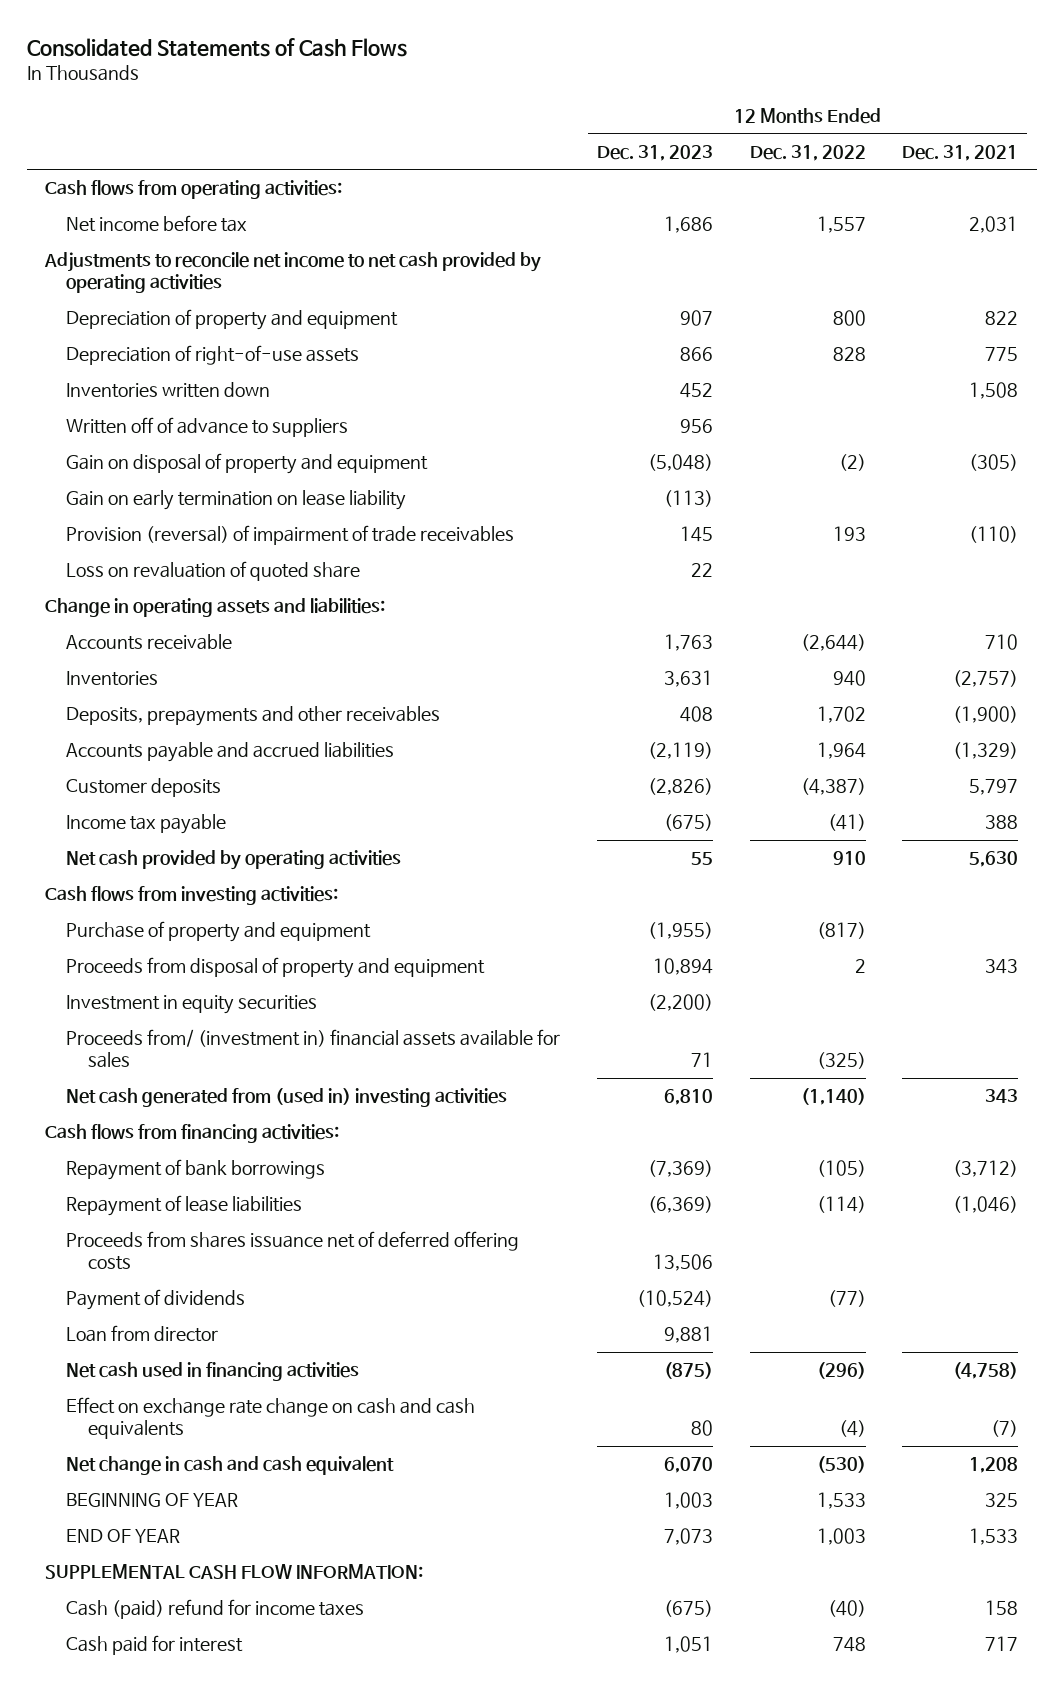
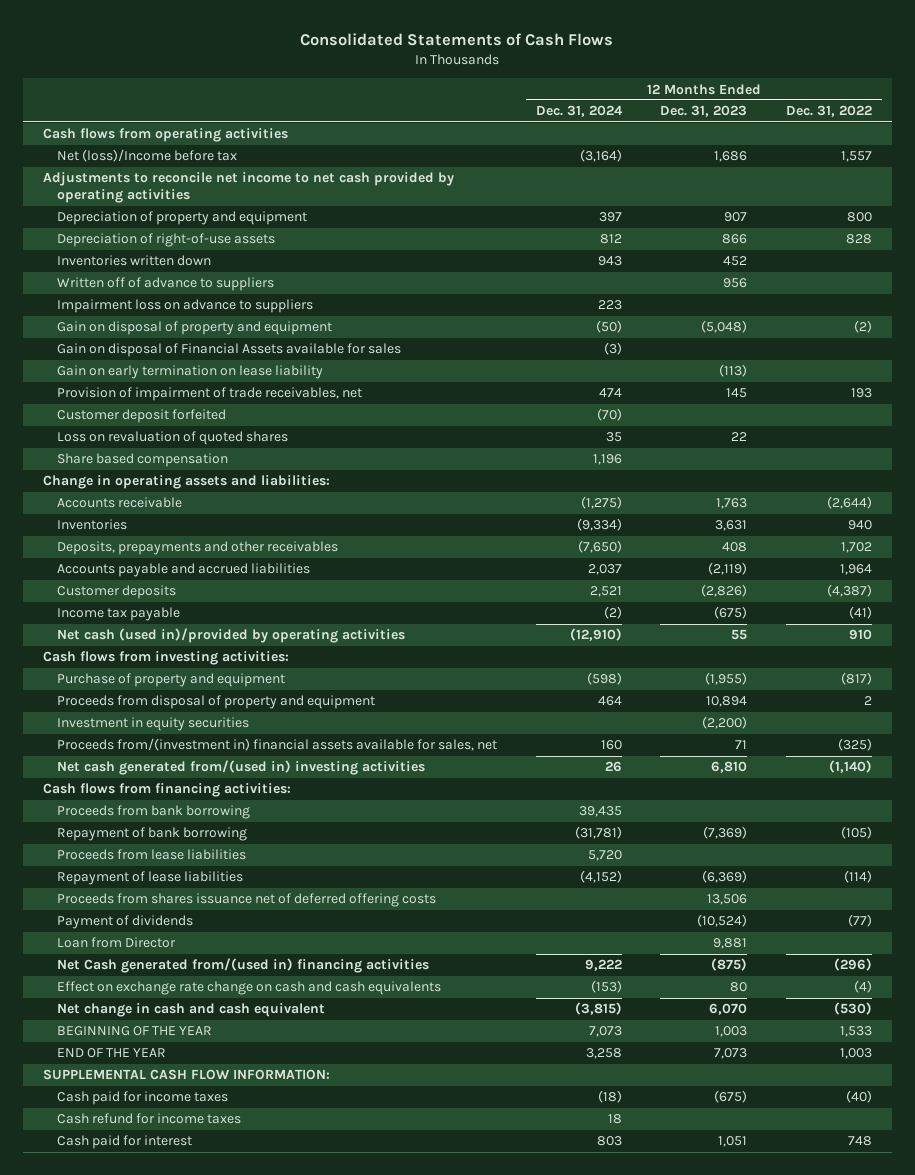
- | 12 Months Ended Dec. 31, 2023 | 12 Months Ended Dec. 31, 2022 | 12 Months Ended Dec. 31, 2021
+ | 12 Months Ended Dec. 31, 2024 | 12 Months Ended Dec. 31, 2023 | 12 Months Ended Dec. 31, 2022
- Cash flows from operating activities:
- Net income before tax | 1,686 | 1,557 | 2,031
+ Cash flows from operating activities
+ Net (loss)/Income before tax | (3,164) | 1,686 | 1,557
+ Impairment loss on advance to suppliers | 223 | |
+ Gain on disposal of Financial Assets available for sales | (3) | |
- Provision (reversal) of impairment of trade receivables | 145 | 193 | (110)
- Loss on revaluation of quoted share | 22 | |
+ Provision of impairment of trade receivables, net | 474 | 145 | 193
+ Customer deposit forfeited | (70) | |
+ Loss on revaluation of quoted shares | 35 | 22 |
+ Share based compensation | 1,196 | |
- Net cash provided by operating activities | 55 | 910 | 5,630
+ Net cash (used in)/provided by operating activities | (12,910) | 55 | 910
- Proceeds from/ (investment in) financial assets available for sales | 71 | (325) |
- Net cash generated from (used in) investing activities | 6,810 | (1,140) | 343
+ Proceeds from/(investment in) financial assets available for sales, net | 160 | 71 | (325)
+ Net cash generated from/(used in) investing activities | 26 | 6,810 | (1,140)
- Repayment of bank borrowings | (7,369) | (105) | (3,712)
+ Proceeds from bank borrowing | 39,435 | |
+ Repayment of bank borrowing | (31,781) | (7,369) | (105)
+ Proceeds from lease liabilities | 5,720 | |
- Loan from director | 9,881 | |
- Net cash used in financing activities | (875) | (296) | (4,758)
+ Loan from Director | | 9,881 |
+ Net Cash generated from/(used in) financing activities | 9,222 | (875) | (296)
- BEGINNING OF YEAR | 1,003 | 1,533 | 325
- END OF YEAR | 7,073 | 1,003 | 1,533
+ BEGINNING OF THE YEAR | 7,073 | 1,003 | 1,533
+ END OF THE YEAR | 3,258 | 7,073 | 1,003
- Cash (paid) refund for income taxes | (675) | (40) | 158
+ Cash paid for income taxes | (18) | (675) | (40)
+ Cash refund for income taxes | 18 | |

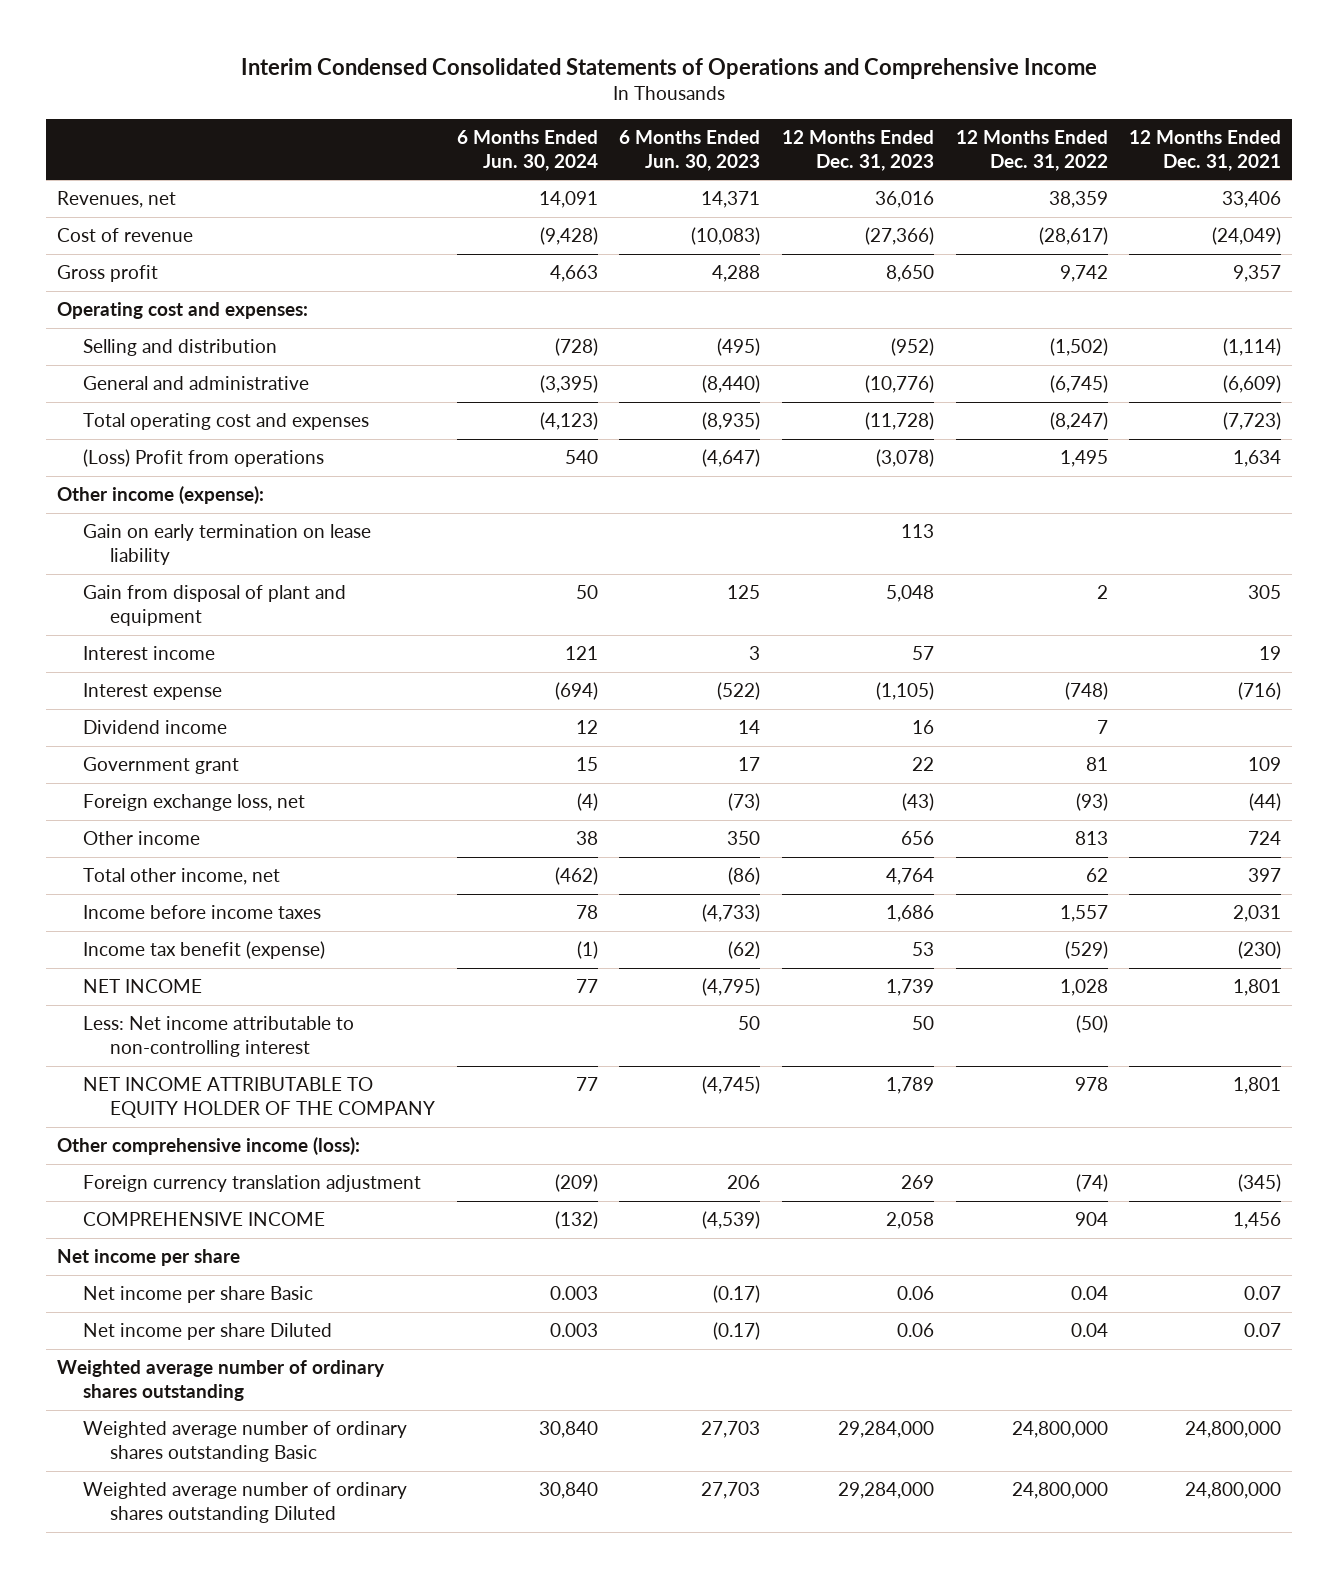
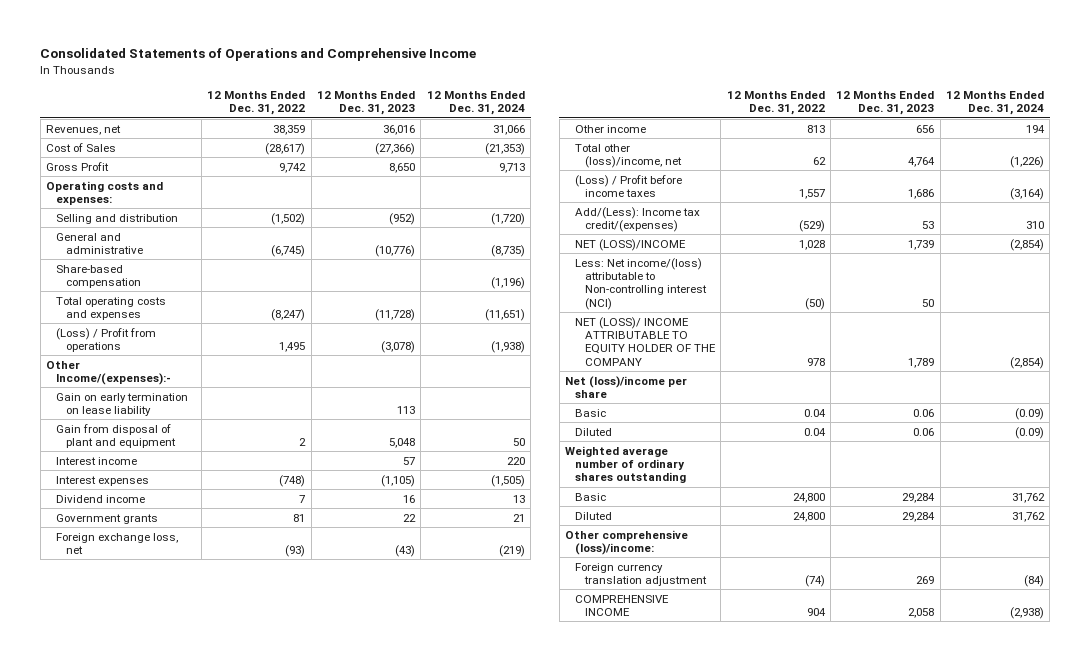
- Interim Condensed Consolidated Statements of Operations and Comprehensive Income
+ Consolidated Statements of Operations and Comprehensive Income
- | 6 Months Ended Jun. 30, 2024 | 6 Months Ended Jun. 30, 2023 | 12 Months Ended Dec. 31, 2023 | 12 Months Ended Dec. 31, 2022 | 12 Months Ended Dec. 31, 2021
+ | 12 Months Ended Dec. 31, 2022 | 12 Months Ended Dec. 31, 2023 | 12 Months Ended Dec. 31, 2024
- Cost of revenue | (9,428) | (10,083) | (27,366) | (28,617) | (24,049)
- Gross profit | 4,663 | 4,288 | 8,650 | 9,742 | 9,357
- Operating cost and expenses:
+ Cost of Sales | (28,617) | (27,366) | (21,353)
+ Gross Profit | 9,742 | 8,650 | 9,713
+ Operating costs and expenses:
- Total operating cost and expenses | (4,123) | (8,935) | (11,728) | (8,247) | (7,723)
- (Loss) Profit from operations | 540 | (4,647) | (3,078) | 1,495 | 1,634
- Other income (expense):
+ Share-based compensation | | | (1,196)
+ Total operating costs and expenses | (8,247) | (11,728) | (11,651)
+ (Loss) / Profit from operations | 1,495 | (3,078) | (1,938)
+ Other Income/(expenses):-
- Interest expense | (694) | (522) | (1,105) | (748) | (716)
+ Interest expenses | (748) | (1,105) | (1,505)
- Government grant | 15 | 17 | 22 | 81 | 109
+ Government grants | 81 | 22 | 21
- Total other income, net | (462) | (86) | 4,764 | 62 | 397
- Income before income taxes | 78 | (4,733) | 1,686 | 1,557 | 2,031
- Income tax benefit (expense) | (1) | (62) | 53 | (529) | (230)
- NET INCOME | 77 | (4,795) | 1,739 | 1,028 | 1,801
- Less: Net income attributable to non-controlling interest | | 50 | 50 | (50) |
- NET INCOME ATTRIBUTABLE TO EQUITY HOLDER OF THE COMPANY | 77 | (4,745) | 1,789 | 978 | 1,801
- Other comprehensive income (loss):
+ Total other (loss)/income, net | 62 | 4,764 | (1,226)
+ (Loss) / Profit before income taxes | 1,557 | 1,686 | (3,164)
+ Add/(Less): Income tax credit/(expenses) | (529) | 53 | 310
+ NET (LOSS)/INCOME | 1,028 | 1,739 | (2,854)
+ Less: Net income/(loss) attributable to Non-controlling interest (NCI) | (50) | 50 |
+ NET (LOSS)/ INCOME ATTRIBUTABLE TO EQUITY HOLDER OF THE COMPANY | 978 | 1,789 | (2,854)
+ Net (loss)/income per share
+ Basic | 0.04 | 0.06 | (0.09)
+ Diluted | 0.04 | 0.06 | (0.09)
moved up: Weighted average number of ordinary shares outstanding
+ Basic | 24,800 | 29,284 | 31,762
+ Diluted | 24,800 | 29,284 | 31,762
+ Other comprehensive (loss)/income:
- Net income per share
- Net income per share Basic | 0.003 | (0.17) | 0.06 | 0.04 | 0.07
- Net income per share Diluted | 0.003 | (0.17) | 0.06 | 0.04 | 0.07
- Weighted average number of ordinary shares outstanding Basic | 30,840 | 27,703 | 29,284,000 | 24,800,000 | 24,800,000
- Weighted average number of ordinary shares outstanding Diluted | 30,840 | 27,703 | 29,284,000 | 24,800,000 | 24,800,000

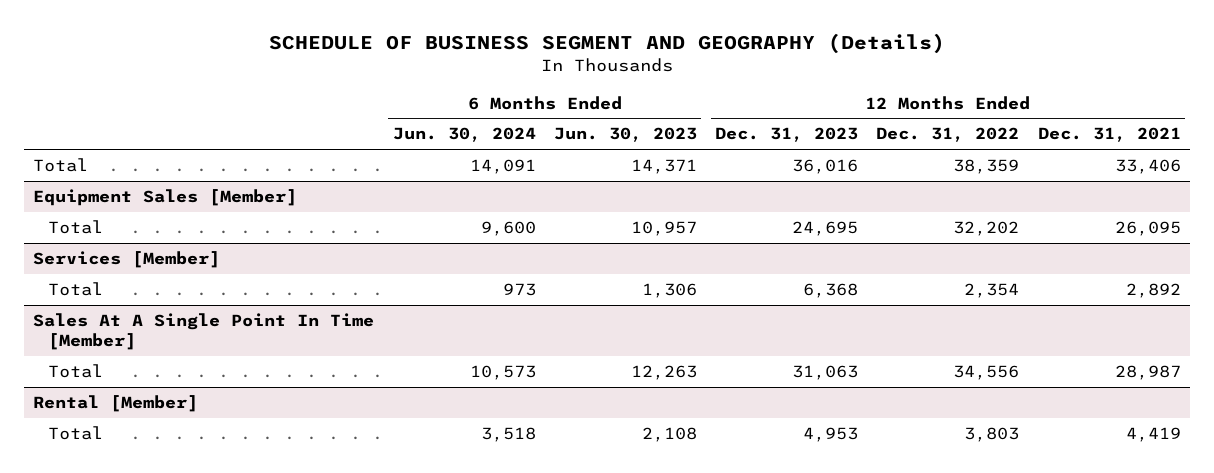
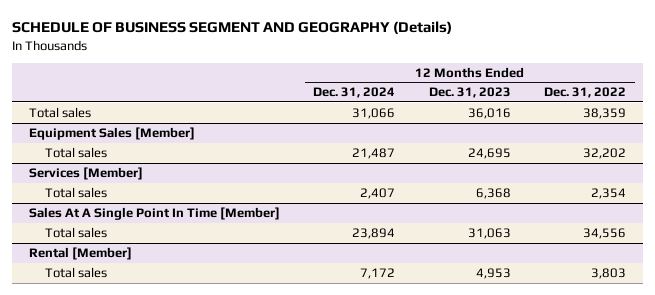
- | 6 Months Ended Jun. 30, 2024 | 6 Months Ended Jun. 30, 2023 | 12 Months Ended Dec. 31, 2023 | 12 Months Ended Dec. 31, 2022 | 12 Months Ended Dec. 31, 2021
+ | 12 Months Ended Dec. 31, 2024 | 12 Months Ended Dec. 31, 2023 | 12 Months Ended Dec. 31, 2022
- Total | 14,091 | 14,371 | 36,016 | 38,359 | 33,406
+ Total sales | 31,066 | 36,016 | 38,359
@ Equipment Sales [Member]
- Total | 9,600 | 10,957 | 24,695 | 32,202 | 26,095
+ Total sales | 21,487 | 24,695 | 32,202
@ Services [Member]
- Total | 973 | 1,306 | 6,368 | 2,354 | 2,892
+ Total sales | 2,407 | 6,368 | 2,354
@ Sales At A Single Point In Time [Member]
- Total | 10,573 | 12,263 | 31,063 | 34,556 | 28,987
+ Total sales | 23,894 | 31,063 | 34,556
@ Rental [Member]
- Total | 3,518 | 2,108 | 4,953 | 3,803 | 4,419
+ Total sales | 7,172 | 4,953 | 3,803

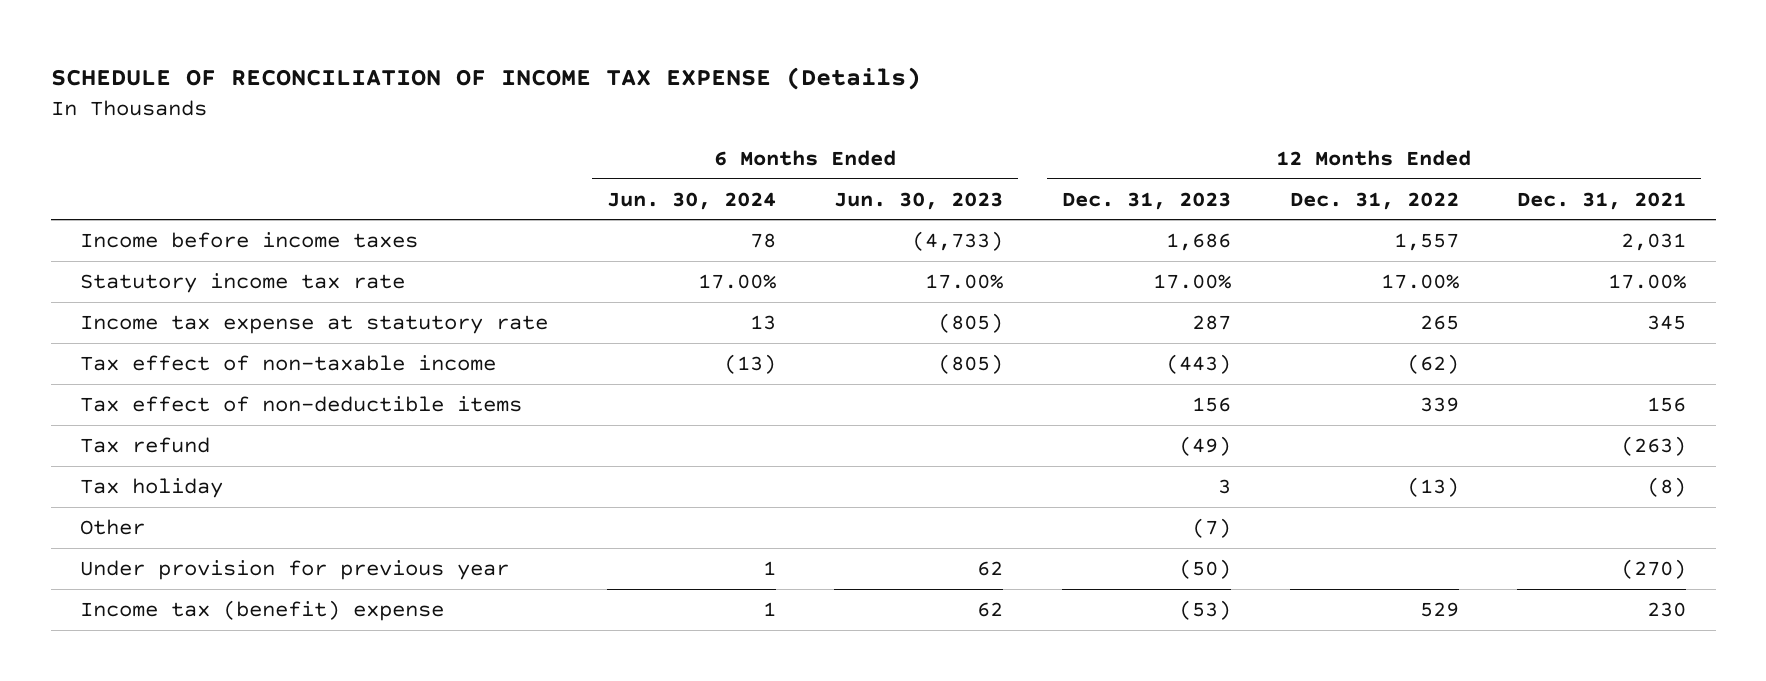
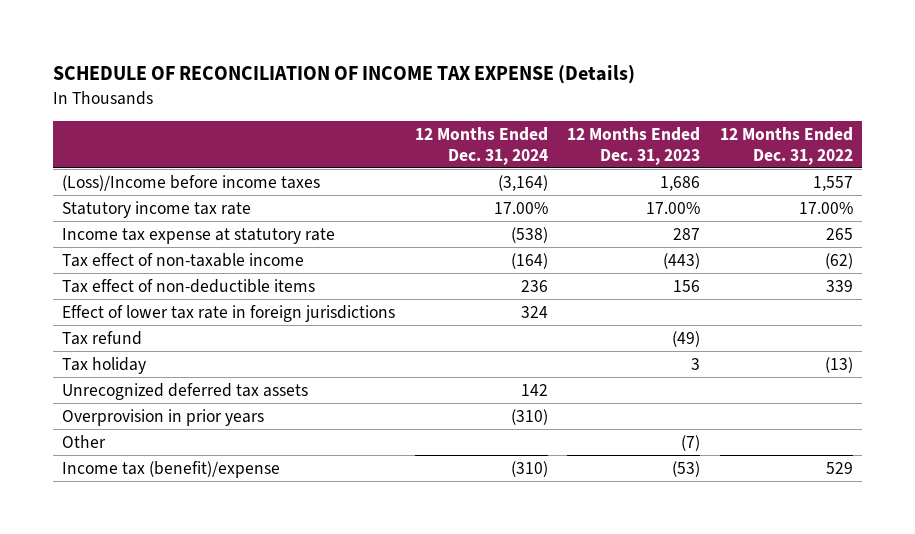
- | 6 Months Ended Jun. 30, 2024 | 6 Months Ended Jun. 30, 2023 | 12 Months Ended Dec. 31, 2023 | 12 Months Ended Dec. 31, 2022 | 12 Months Ended Dec. 31, 2021
+ | 12 Months Ended Dec. 31, 2024 | 12 Months Ended Dec. 31, 2023 | 12 Months Ended Dec. 31, 2022
- Income before income taxes | 78 | (4,733) | 1,686 | 1,557 | 2,031
+ (Loss)/Income before income taxes | (3,164) | 1,686 | 1,557
+ Effect of lower tax rate in foreign jurisdictions | 324 | |
+ Unrecognized deferred tax assets | 142 | |
+ Overprovision in prior years | (310) | |
- Under provision for previous year | 1 | 62 | (50) | | (270)
- Income tax (benefit) expense | 1 | 62 | (53) | 529 | 230
+ Income tax (benefit)/expense | (310) | (53) | 529

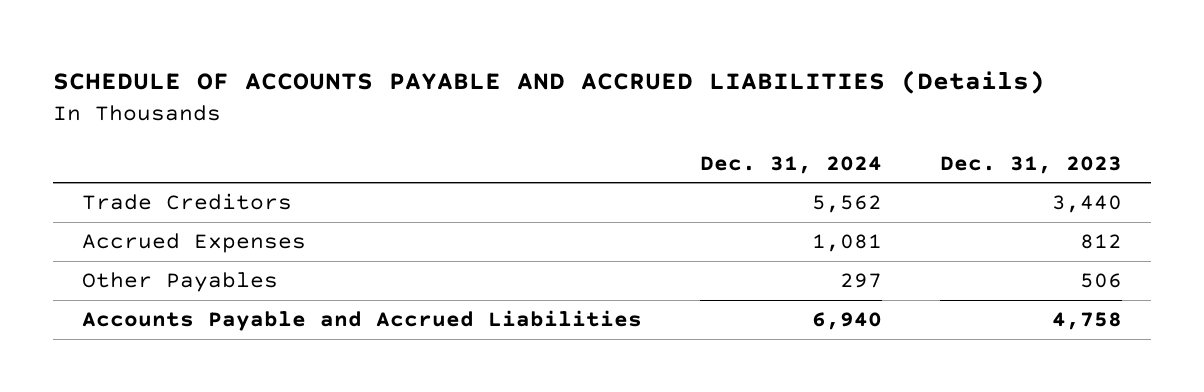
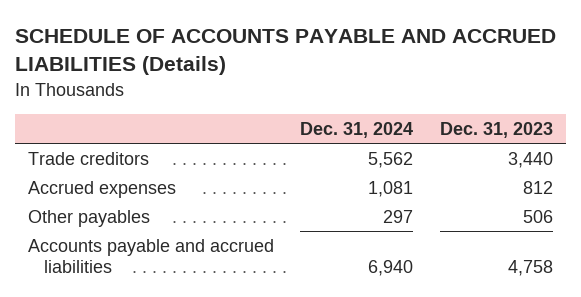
- Trade Creditors | 5,562 | 3,440
- Accrued Expenses | 1,081 | 812
- Other Payables | 297 | 506
- Accounts Payable and Accrued Liabilities | 6,940 | 4,758
+ Trade creditors | 5,562 | 3,440
+ Accrued expenses | 1,081 | 812
+ Other payables | 297 | 506
+ Accounts payable and accrued liabilities | 6,940 | 4,758

